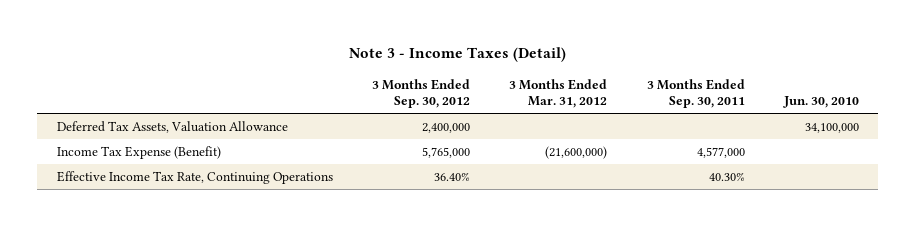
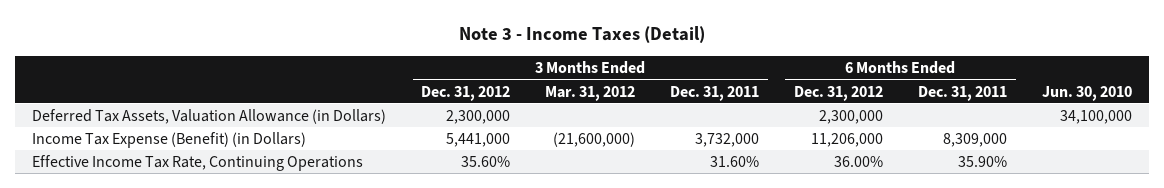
- | 3 Months Ended Sep. 30, 2012 | 3 Months Ended Mar. 31, 2012 | 3 Months Ended Sep. 30, 2011 | Jun. 30, 2010
+ | 3 Months Ended Dec. 31, 2012 | 3 Months Ended Mar. 31, 2012 | 3 Months Ended Dec. 31, 2011 | 6 Months Ended Dec. 31, 2012 | 6 Months Ended Dec. 31, 2011 | Jun. 30, 2010
- Deferred Tax Assets, Valuation Allowance | 2,400,000 | | | 34,100,000
- Income Tax Expense (Benefit) | 5,765,000 | (21,600,000) | 4,577,000 |
+ Deferred Tax Assets, Valuation Allowance (in Dollars) | 2,300,000 | | | 2,300,000 | | 34,100,000
+ Income Tax Expense (Benefit) (in Dollars) | 5,441,000 | (21,600,000) | 3,732,000 | 11,206,000 | 8,309,000 |

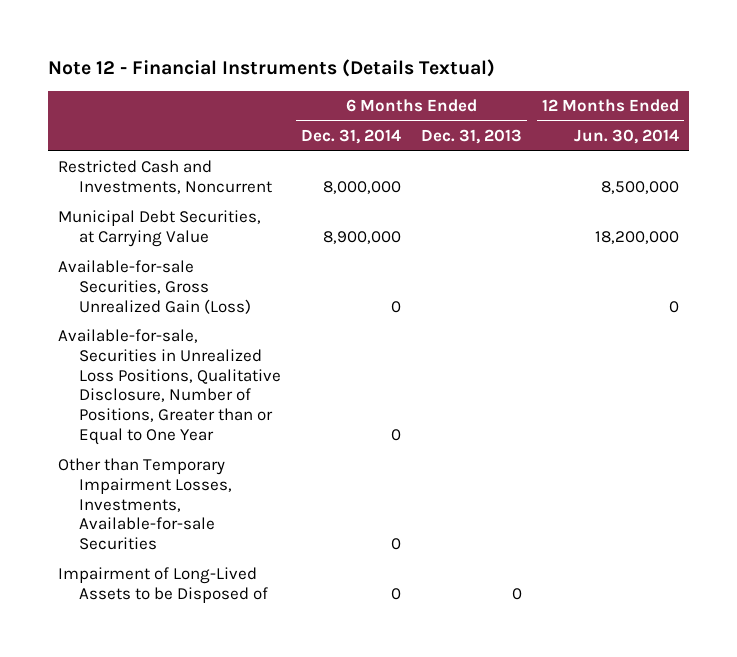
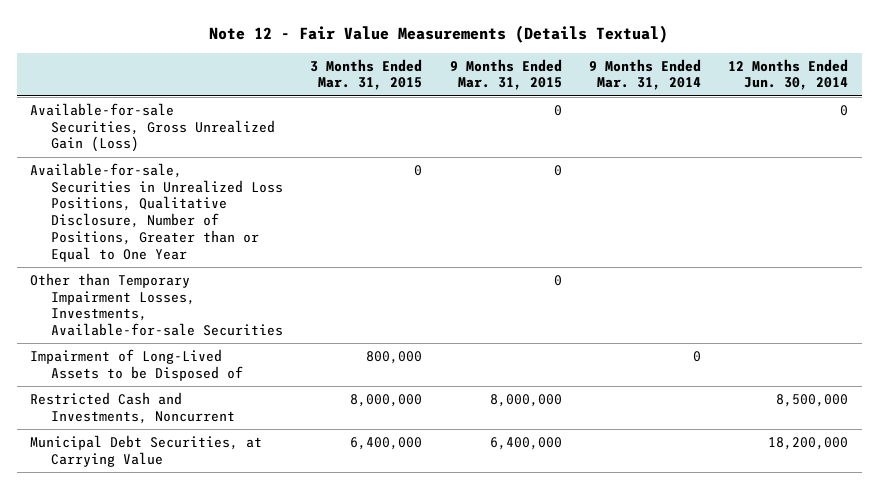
- Note 12 - Financial Instruments (Details Textual)
+ Note 12 - Fair Value Measurements (Details Textual)
- | 6 Months Ended Dec. 31, 2014 | 6 Months Ended Dec. 31, 2013 | 12 Months Ended Jun. 30, 2014
+ | 3 Months Ended Mar. 31, 2015 | 9 Months Ended Mar. 31, 2015 | 9 Months Ended Mar. 31, 2014 | 12 Months Ended Jun. 30, 2014
moved down: Restricted Cash and Investments, Noncurrent | 8,000,000 | 8,000,000 | | 8,500,000
moved down: Municipal Debt Securities, at Carrying Value | 6,400,000 | 6,400,000 | | 18,200,000

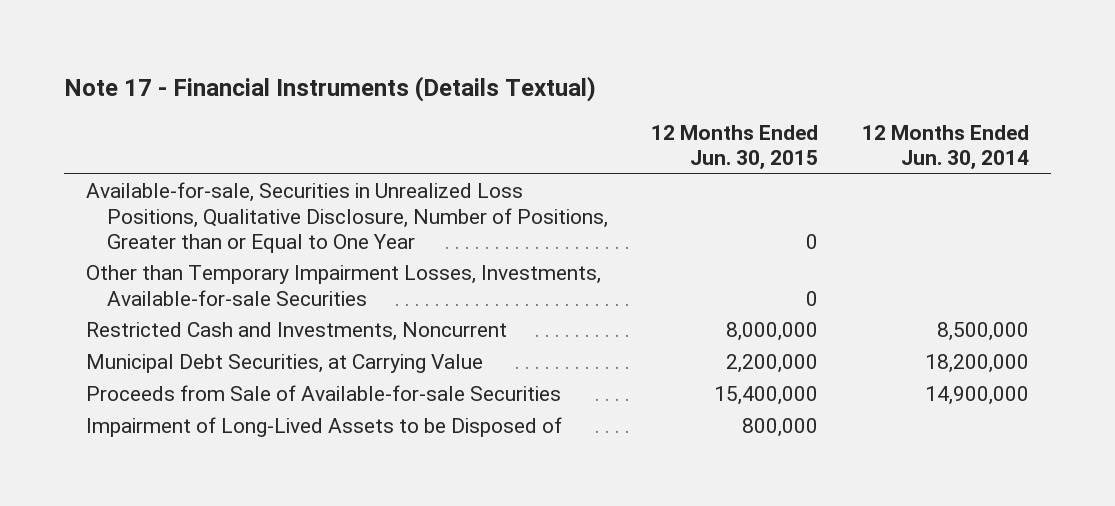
- Note 12 - Fair Value Measurements (Details Textual)
+ Note 17 - Financial Instruments (Details Textual)
- | 3 Months Ended Mar. 31, 2015 | 9 Months Ended Mar. 31, 2015 | 9 Months Ended Mar. 31, 2014 | 12 Months Ended Jun. 30, 2014
+ | 12 Months Ended Jun. 30, 2015 | 12 Months Ended Jun. 30, 2014
- Available-for-sale Securities, Gross Unrealized Gain (Loss) | | 0 | | 0
+ Proceeds from Sale of Available-for-sale Securities | 15,400,000 | 14,900,000
moved down: Impairment of Long-Lived Assets to be Disposed of | 800,000 |

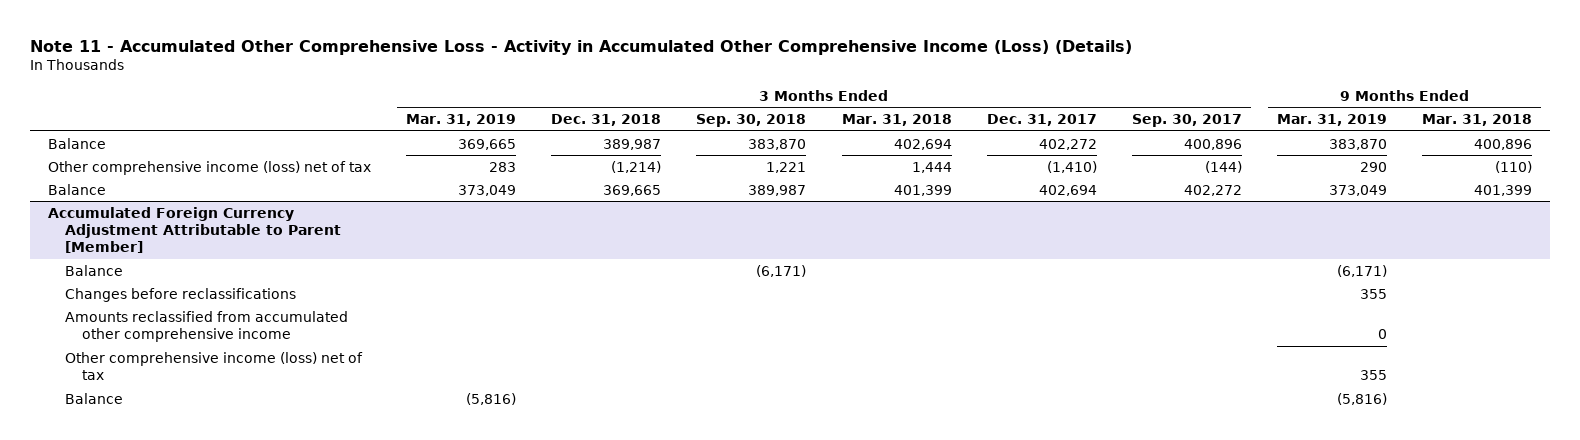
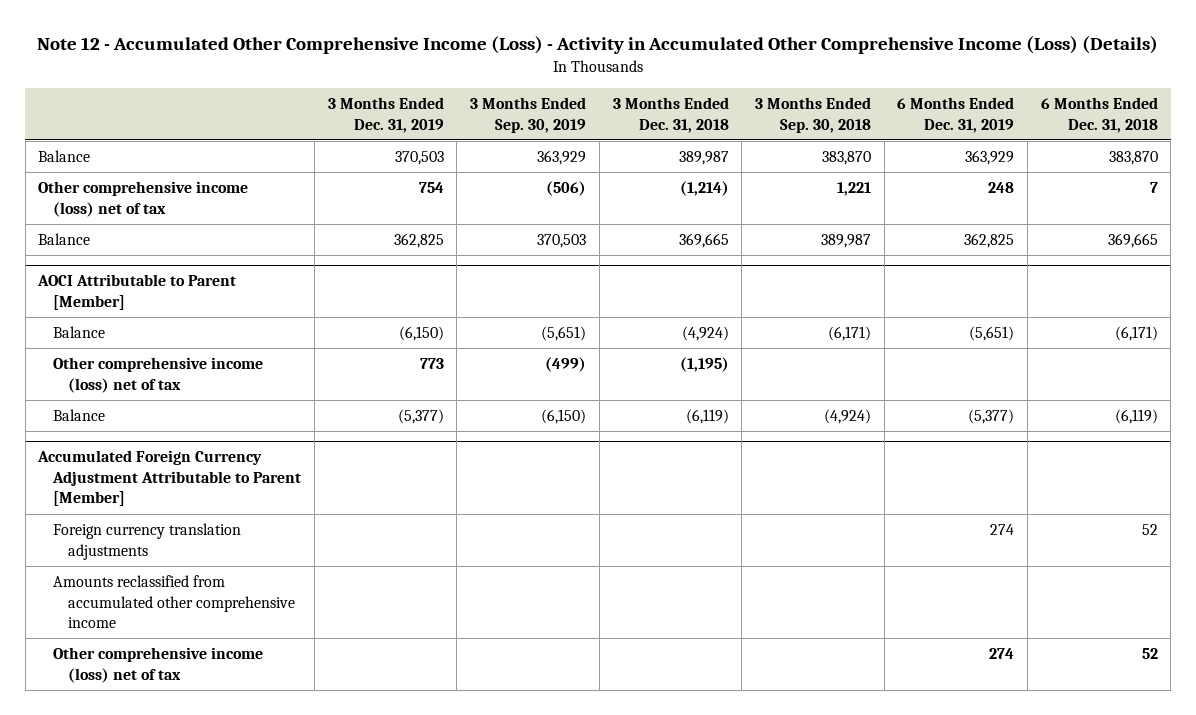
- Note 11 - Accumulated Other Comprehensive Loss - Activity in Accumulated Other Comprehensive Income (Loss) (Details)
+ Note 12 - Accumulated Other Comprehensive Income (Loss) - Activity in Accumulated Other Comprehensive Income (Loss) (Details)
- | 3 Months Ended Mar. 31, 2019 | 3 Months Ended Dec. 31, 2018 | 3 Months Ended Sep. 30, 2018 | 3 Months Ended Mar. 31, 2018 | 3 Months Ended Dec. 31, 2017 | 3 Months Ended Sep. 30, 2017 | 9 Months Ended Mar. 31, 2019 | 9 Months Ended Mar. 31, 2018
+ | 3 Months Ended Dec. 31, 2019 | 3 Months Ended Sep. 30, 2019 | 3 Months Ended Dec. 31, 2018 | 3 Months Ended Sep. 30, 2018 | 6 Months Ended Dec. 31, 2019 | 6 Months Ended Dec. 31, 2018
+ AOCI Attributable to Parent [Member]
+ Balance | (6,150) | (5,651) | (4,924) | (6,171) | (5,651) | (6,171)
+ Other comprehensive income (loss) net of tax | 773 | (499) | (1,195) | | |
+ Balance | (5,377) | (6,150) | (6,119) | (4,924) | (5,377) | (6,119)
@ Accumulated Foreign Currency Adjustment Attributable to Parent [Member]
- Balance | | | (6,171) | | | | (6,171) |
- Changes before reclassifications | | | | | | | 355 |
+ Foreign currency translation adjustments | | | | | 274 | 52
- Balance | (5,816) | | | | | | (5,816) |

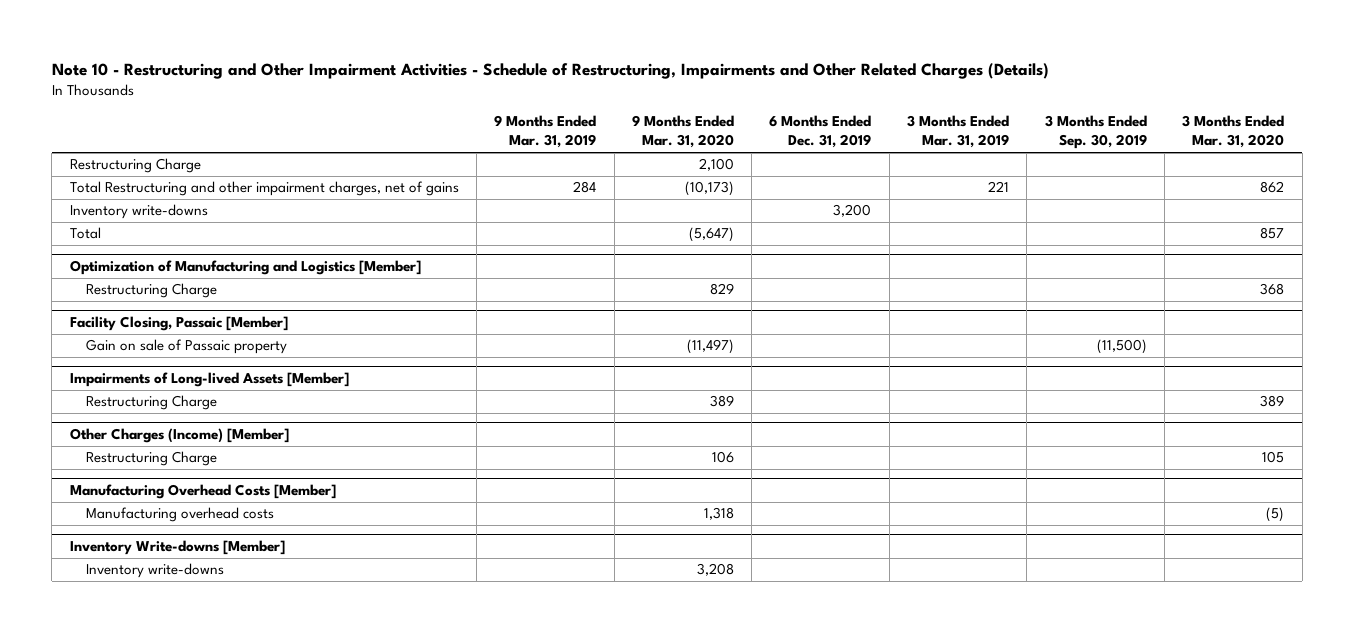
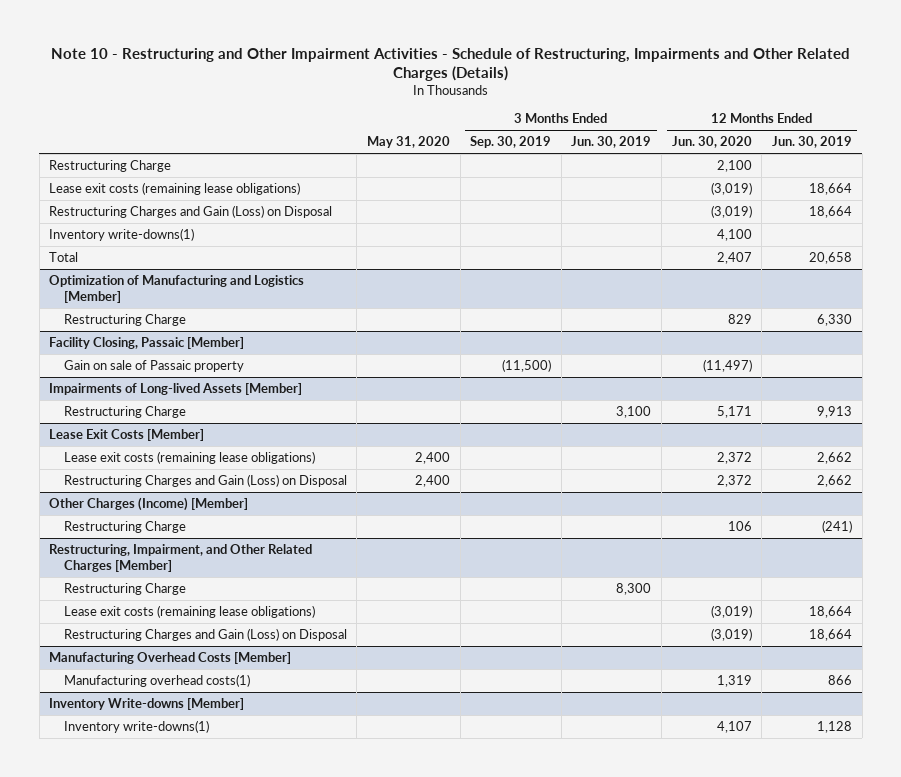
- | 9 Months Ended Mar. 31, 2019 | 9 Months Ended Mar. 31, 2020 | 6 Months Ended Dec. 31, 2019 | 3 Months Ended Mar. 31, 2019 | 3 Months Ended Sep. 30, 2019 | 3 Months Ended Mar. 31, 2020
+ | May 31, 2020 | 3 Months Ended Sep. 30, 2019 | 3 Months Ended Jun. 30, 2019 | 12 Months Ended Jun. 30, 2020 | 12 Months Ended Jun. 30, 2019
- Total Restructuring and other impairment charges, net of gains | 284 | (10,173) | | 221 | | 862
- Inventory write-downs | | | 3,200 | | |
+ Lease exit costs (remaining lease obligations) | | | | (3,019) | 18,664
+ Restructuring Charges and Gain (Loss) on Disposal | | | | (3,019) | 18,664
+ Inventory write-downs(1) | | | | 4,100 |
+ Lease Exit Costs [Member]
+ Lease exit costs (remaining lease obligations) | 2,400 | | | 2,372 | 2,662
+ Restructuring Charges and Gain (Loss) on Disposal | 2,400 | | | 2,372 | 2,662
+ Restructuring, Impairment, and Other Related Charges [Member]
+ Restructuring Charge | | | 8,300 | |
+ Lease exit costs (remaining lease obligations) | | | | (3,019) | 18,664
+ Restructuring Charges and Gain (Loss) on Disposal | | | | (3,019) | 18,664
@ Manufacturing Overhead Costs [Member]
- Manufacturing overhead costs | | 1,318 | | | | (5)
+ Manufacturing overhead costs(1) | | | | 1,319 | 866
@ Inventory Write-downs [Member]
- Inventory write-downs | | 3,208 | | | |
+ Inventory write-downs(1) | | | | 4,107 | 1,128

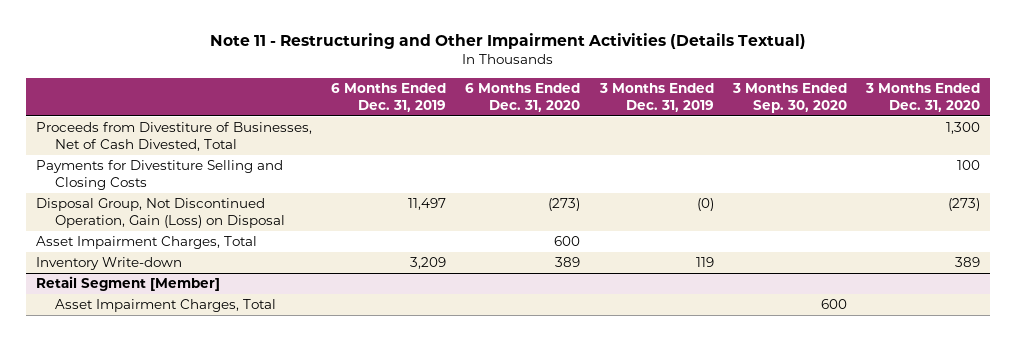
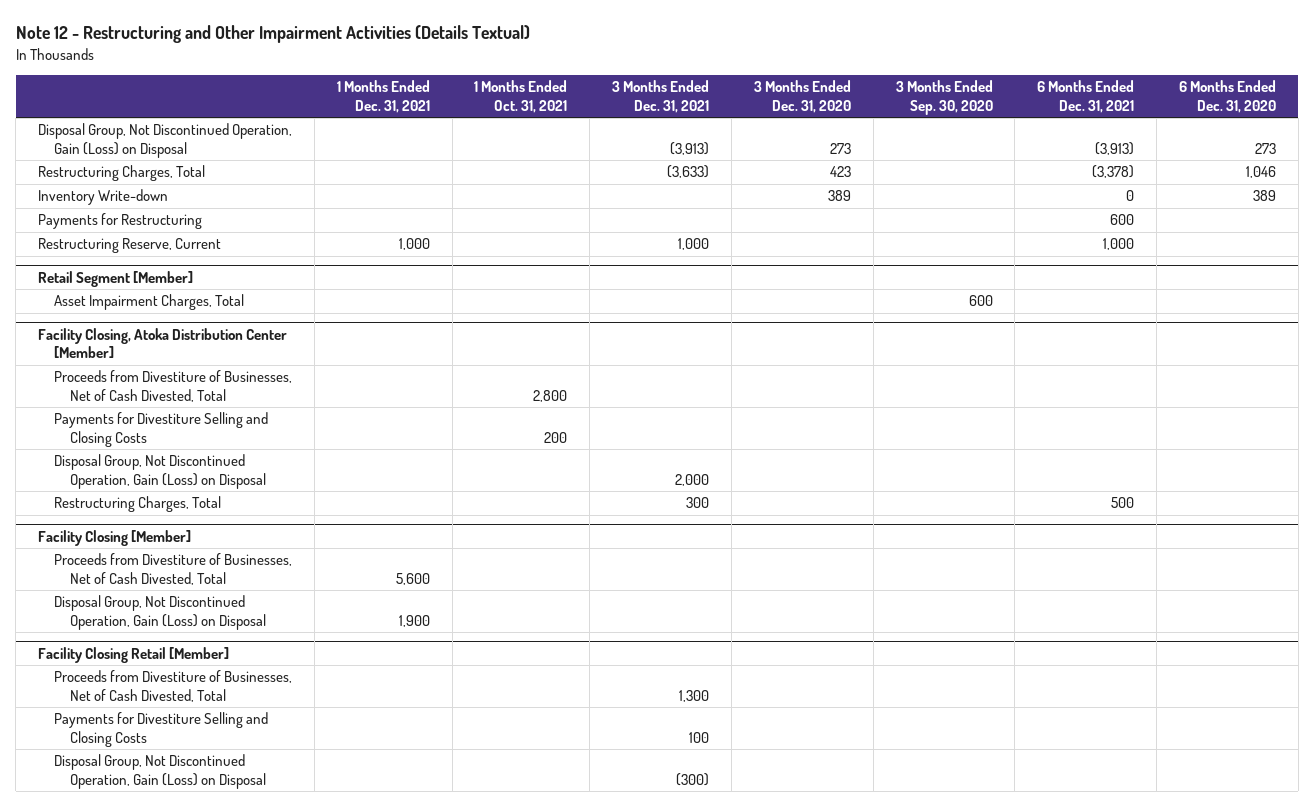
- Note 11 - Restructuring and Other Impairment Activities (Details Textual)
+ Note 12 - Restructuring and Other Impairment Activities (Details Textual)
- | 6 Months Ended Dec. 31, 2019 | 6 Months Ended Dec. 31, 2020 | 3 Months Ended Dec. 31, 2019 | 3 Months Ended Sep. 30, 2020 | 3 Months Ended Dec. 31, 2020
+ | 1 Months Ended Dec. 31, 2021 | 1 Months Ended Oct. 31, 2021 | 3 Months Ended Dec. 31, 2021 | 3 Months Ended Dec. 31, 2020 | 3 Months Ended Sep. 30, 2020 | 6 Months Ended Dec. 31, 2021 | 6 Months Ended Dec. 31, 2020
- Proceeds from Divestiture of Businesses, Net of Cash Divested, Total | | | | | 1,300
- Payments for Divestiture Selling and Closing Costs | | | | | 100
- Disposal Group, Not Discontinued Operation, Gain (Loss) on Disposal | 11,497 | (273) | (0) | | (273)
- Asset Impairment Charges, Total | | 600 | | |
+ Disposal Group, Not Discontinued Operation, Gain (Loss) on Disposal | | | (3,913) | 273 | | (3,913) | 273
+ Restructuring Charges, Total | | | (3,633) | 423 | | (3,378) | 1,046
+ Payments for Restructuring | | | | | | 600 |
+ Restructuring Reserve, Current | 1,000 | | 1,000 | | | 1,000 |
+ Facility Closing, Atoka Distribution Center [Member]
+ Proceeds from Divestiture of Businesses, Net of Cash Divested, Total | | 2,800 | | | | |
+ Payments for Divestiture Selling and Closing Costs | | 200 | | | | |
+ Disposal Group, Not Discontinued Operation, Gain (Loss) on Disposal | | | 2,000 | | | |
+ Restructuring Charges, Total | | | 300 | | | 500 |
+ Facility Closing [Member]
+ Proceeds from Divestiture of Businesses, Net of Cash Divested, Total | 5,600 | | | | | |
+ Disposal Group, Not Discontinued Operation, Gain (Loss) on Disposal | 1,900 | | | | | |
+ Facility Closing Retail [Member]
+ Proceeds from Divestiture of Businesses, Net of Cash Divested, Total | | | 1,300 | | | |
+ Payments for Divestiture Selling and Closing Costs | | | 100 | | | |
+ Disposal Group, Not Discontinued Operation, Gain (Loss) on Disposal | | | (300) | | | |

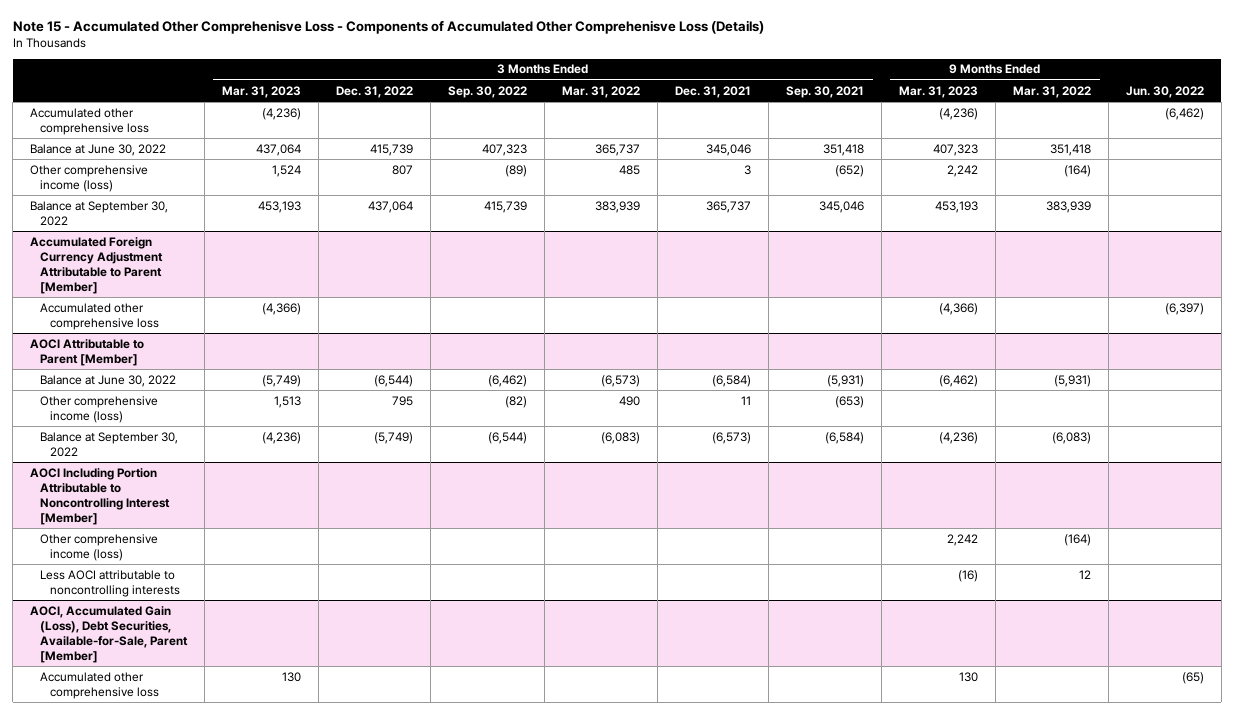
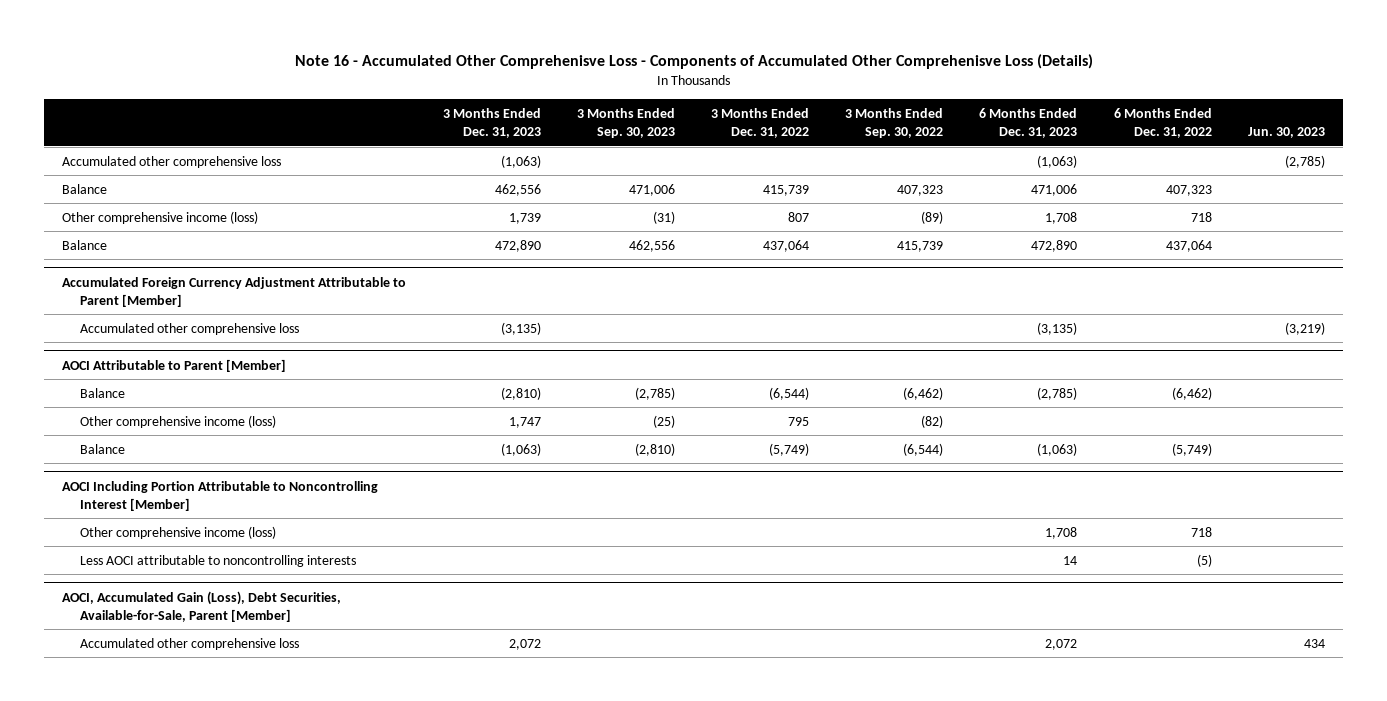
- Note 15 - Accumulated Other Comprehenisve Loss - Components of Accumulated Other Comprehenisve Loss (Details)
+ Note 16 - Accumulated Other Comprehenisve Loss - Components of Accumulated Other Comprehenisve Loss (Details)
- | 3 Months Ended Mar. 31, 2023 | 3 Months Ended Dec. 31, 2022 | 3 Months Ended Sep. 30, 2022 | 3 Months Ended Mar. 31, 2022 | 3 Months Ended Dec. 31, 2021 | 3 Months Ended Sep. 30, 2021 | 9 Months Ended Mar. 31, 2023 | 9 Months Ended Mar. 31, 2022 | Jun. 30, 2022
+ | 3 Months Ended Dec. 31, 2023 | 3 Months Ended Sep. 30, 2023 | 3 Months Ended Dec. 31, 2022 | 3 Months Ended Sep. 30, 2022 | 6 Months Ended Dec. 31, 2023 | 6 Months Ended Dec. 31, 2022 | Jun. 30, 2023
- Balance at June 30, 2022 | 437,064 | 415,739 | 407,323 | 365,737 | 345,046 | 351,418 | 407,323 | 351,418 |
+ Balance | 462,556 | 471,006 | 415,739 | 407,323 | 471,006 | 407,323 |
- Balance at September 30, 2022 | 453,193 | 437,064 | 415,739 | 383,939 | 365,737 | 345,046 | 453,193 | 383,939 |
+ Balance | 472,890 | 462,556 | 437,064 | 415,739 | 472,890 | 437,064 |
@ AOCI Attributable to Parent [Member]
- Balance at June 30, 2022 | (5,749) | (6,544) | (6,462) | (6,573) | (6,584) | (5,931) | (6,462) | (5,931) |
+ Balance | (2,810) | (2,785) | (6,544) | (6,462) | (2,785) | (6,462) |
- Balance at September 30, 2022 | (4,236) | (5,749) | (6,544) | (6,083) | (6,573) | (6,584) | (4,236) | (6,083) |
+ Balance | (1,063) | (2,810) | (5,749) | (6,544) | (1,063) | (5,749) |

